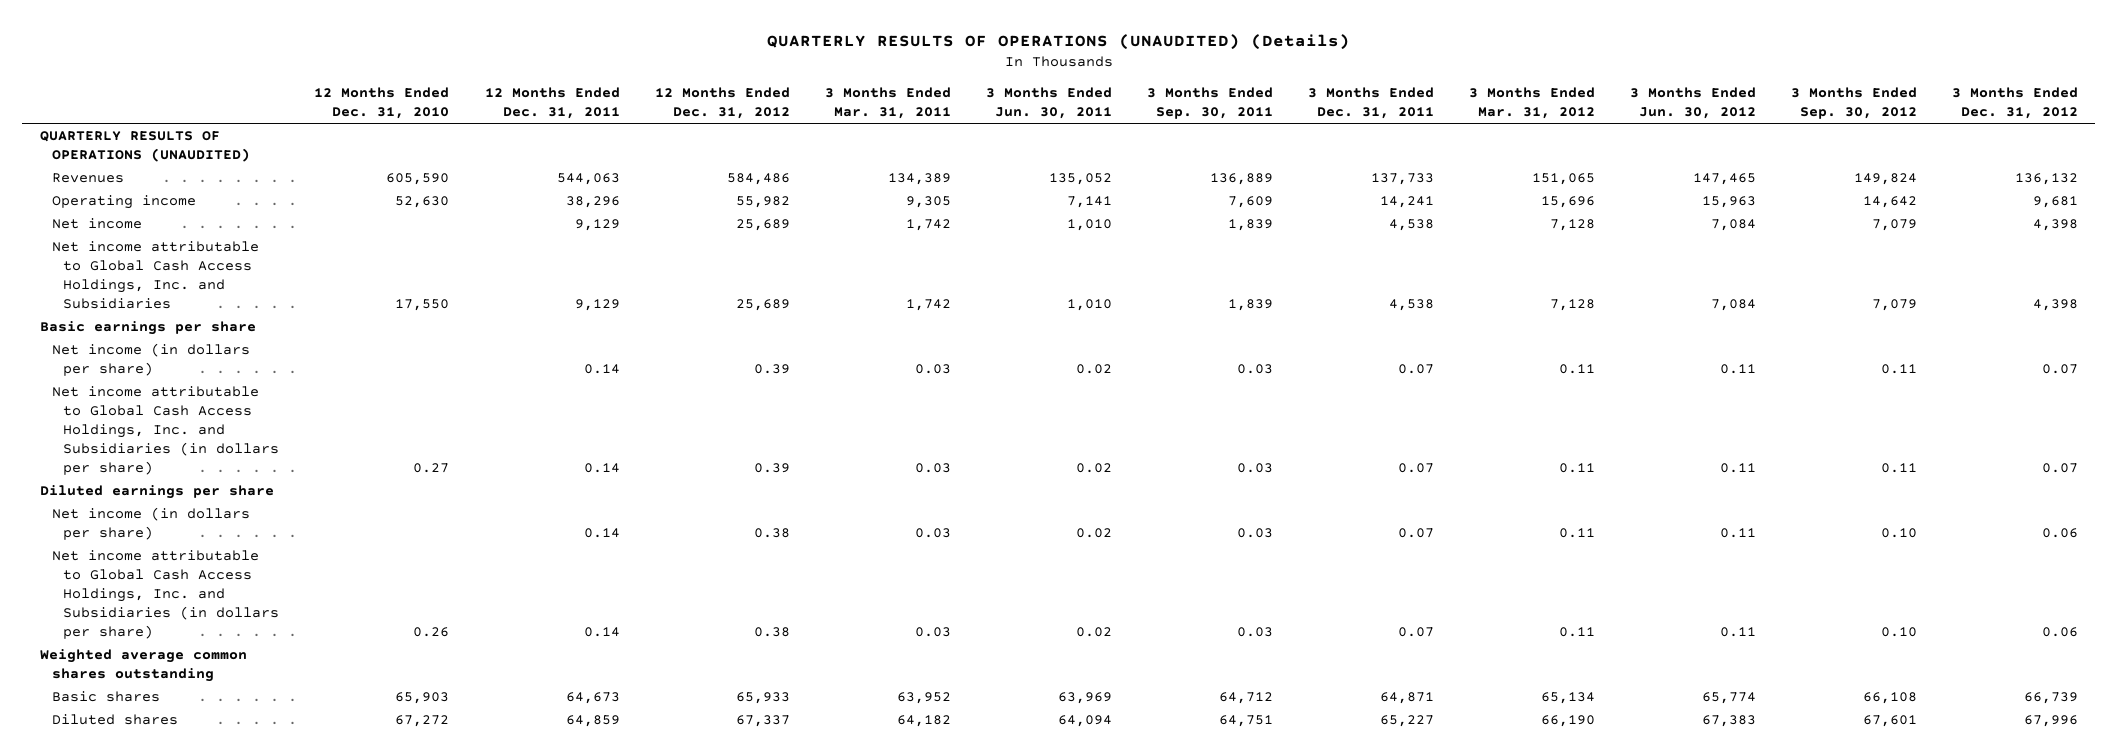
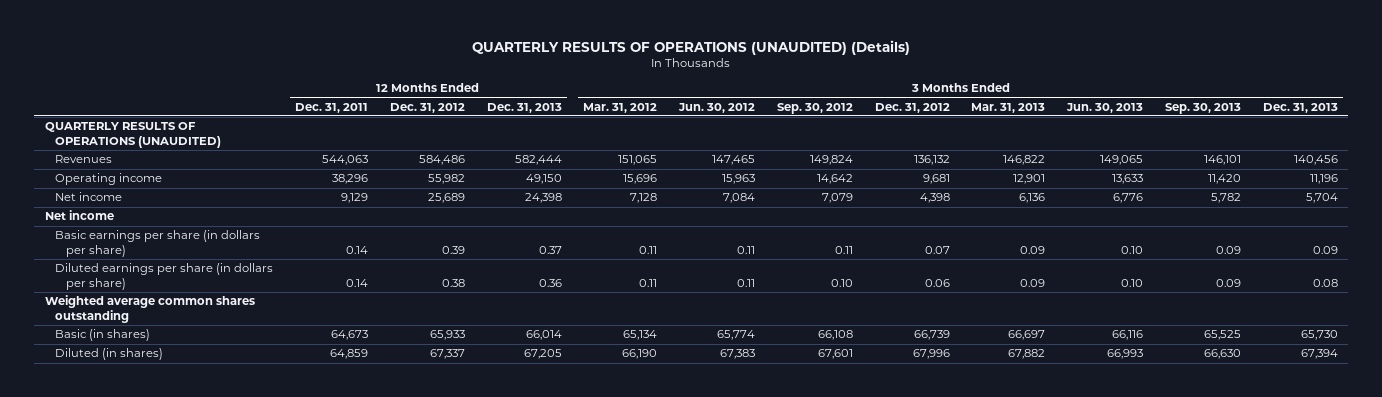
- | 12 Months Ended Dec. 31, 2010 | 12 Months Ended Dec. 31, 2011 | 12 Months Ended Dec. 31, 2012 | 3 Months Ended Mar. 31, 2011 | 3 Months Ended Jun. 30, 2011 | 3 Months Ended Sep. 30, 2011 | 3 Months Ended Dec. 31, 2011 | 3 Months Ended Mar. 31, 2012 | 3 Months Ended Jun. 30, 2012 | 3 Months Ended Sep. 30, 2012 | 3 Months Ended Dec. 31, 2012
+ | 12 Months Ended Dec. 31, 2011 | 12 Months Ended Dec. 31, 2012 | 12 Months Ended Dec. 31, 2013 | 3 Months Ended Mar. 31, 2012 | 3 Months Ended Jun. 30, 2012 | 3 Months Ended Sep. 30, 2012 | 3 Months Ended Dec. 31, 2012 | 3 Months Ended Mar. 31, 2013 | 3 Months Ended Jun. 30, 2013 | 3 Months Ended Sep. 30, 2013 | 3 Months Ended Dec. 31, 2013
- Net income attributable to Global Cash Access Holdings, Inc. and Subsidiaries | 17,550 | 9,129 | 25,689 | 1,742 | 1,010 | 1,839 | 4,538 | 7,128 | 7,084 | 7,079 | 4,398
- Basic earnings per share
- Net income (in dollars per share) | | 0.14 | 0.39 | 0.03 | 0.02 | 0.03 | 0.07 | 0.11 | 0.11 | 0.11 | 0.07
- Net income attributable to Global Cash Access Holdings, Inc. and Subsidiaries (in dollars per share) | 0.27 | 0.14 | 0.39 | 0.03 | 0.02 | 0.03 | 0.07 | 0.11 | 0.11 | 0.11 | 0.07
- Diluted earnings per share
- Net income (in dollars per share) | | 0.14 | 0.38 | 0.03 | 0.02 | 0.03 | 0.07 | 0.11 | 0.11 | 0.10 | 0.06
- Net income attributable to Global Cash Access Holdings, Inc. and Subsidiaries (in dollars per share) | 0.26 | 0.14 | 0.38 | 0.03 | 0.02 | 0.03 | 0.07 | 0.11 | 0.11 | 0.10 | 0.06
+ Net income
+ Basic earnings per share (in dollars per share) | 0.14 | 0.39 | 0.37 | 0.11 | 0.11 | 0.11 | 0.07 | 0.09 | 0.10 | 0.09 | 0.09
+ Diluted earnings per share (in dollars per share) | 0.14 | 0.38 | 0.36 | 0.11 | 0.11 | 0.10 | 0.06 | 0.09 | 0.10 | 0.09 | 0.08
- Basic shares | 65,903 | 64,673 | 65,933 | 63,952 | 63,969 | 64,712 | 64,871 | 65,134 | 65,774 | 66,108 | 66,739
- Diluted shares | 67,272 | 64,859 | 67,337 | 64,182 | 64,094 | 64,751 | 65,227 | 66,190 | 67,383 | 67,601 | 67,996
+ Basic (in shares) | 64,673 | 65,933 | 66,014 | 65,134 | 65,774 | 66,108 | 66,739 | 66,697 | 66,116 | 65,525 | 65,730
+ Diluted (in shares) | 64,859 | 67,337 | 67,205 | 66,190 | 67,383 | 67,601 | 67,996 | 67,882 | 66,993 | 66,630 | 67,394

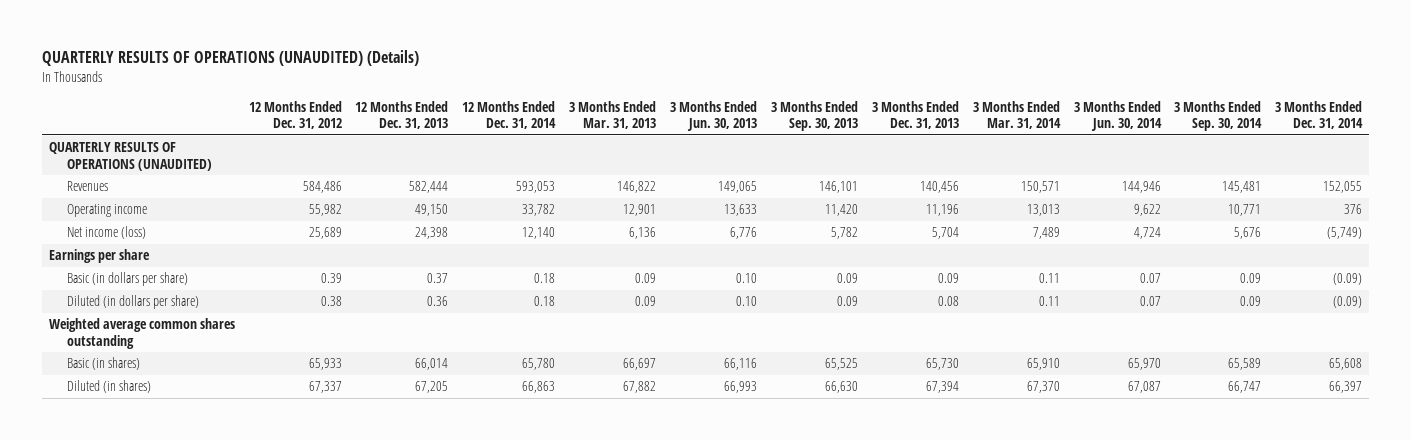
- | 12 Months Ended Dec. 31, 2011 | 12 Months Ended Dec. 31, 2012 | 12 Months Ended Dec. 31, 2013 | 3 Months Ended Mar. 31, 2012 | 3 Months Ended Jun. 30, 2012 | 3 Months Ended Sep. 30, 2012 | 3 Months Ended Dec. 31, 2012 | 3 Months Ended Mar. 31, 2013 | 3 Months Ended Jun. 30, 2013 | 3 Months Ended Sep. 30, 2013 | 3 Months Ended Dec. 31, 2013
+ | 12 Months Ended Dec. 31, 2012 | 12 Months Ended Dec. 31, 2013 | 12 Months Ended Dec. 31, 2014 | 3 Months Ended Mar. 31, 2013 | 3 Months Ended Jun. 30, 2013 | 3 Months Ended Sep. 30, 2013 | 3 Months Ended Dec. 31, 2013 | 3 Months Ended Mar. 31, 2014 | 3 Months Ended Jun. 30, 2014 | 3 Months Ended Sep. 30, 2014 | 3 Months Ended Dec. 31, 2014
- Net income | 9,129 | 25,689 | 24,398 | 7,128 | 7,084 | 7,079 | 4,398 | 6,136 | 6,776 | 5,782 | 5,704
- Net income
- Basic earnings per share (in dollars per share) | 0.14 | 0.39 | 0.37 | 0.11 | 0.11 | 0.11 | 0.07 | 0.09 | 0.10 | 0.09 | 0.09
- Diluted earnings per share (in dollars per share) | 0.14 | 0.38 | 0.36 | 0.11 | 0.11 | 0.10 | 0.06 | 0.09 | 0.10 | 0.09 | 0.08
+ Net income (loss) | 25,689 | 24,398 | 12,140 | 6,136 | 6,776 | 5,782 | 5,704 | 7,489 | 4,724 | 5,676 | (5,749)
+ Earnings per share
+ Basic (in dollars per share) | 0.39 | 0.37 | 0.18 | 0.09 | 0.10 | 0.09 | 0.09 | 0.11 | 0.07 | 0.09 | (0.09)
+ Diluted (in dollars per share) | 0.38 | 0.36 | 0.18 | 0.09 | 0.10 | 0.09 | 0.08 | 0.11 | 0.07 | 0.09 | (0.09)

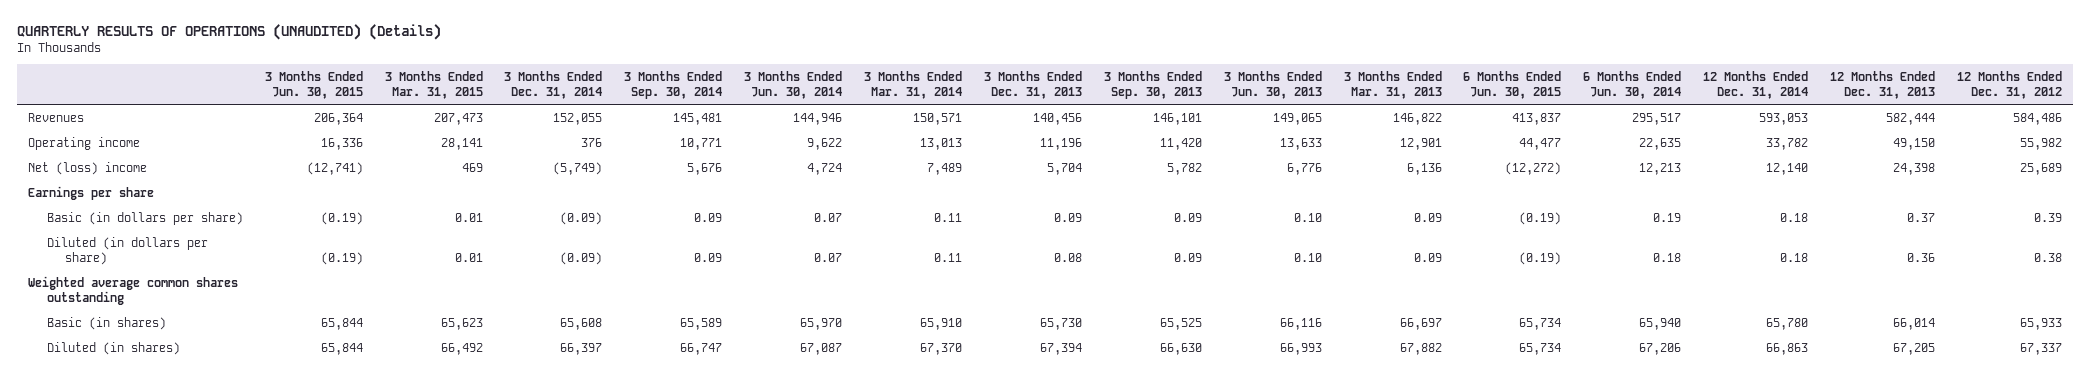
- | 12 Months Ended Dec. 31, 2012 | 12 Months Ended Dec. 31, 2013 | 12 Months Ended Dec. 31, 2014 | 3 Months Ended Mar. 31, 2013 | 3 Months Ended Jun. 30, 2013 | 3 Months Ended Sep. 30, 2013 | 3 Months Ended Dec. 31, 2013 | 3 Months Ended Mar. 31, 2014 | 3 Months Ended Jun. 30, 2014 | 3 Months Ended Sep. 30, 2014 | 3 Months Ended Dec. 31, 2014
+ | 3 Months Ended Jun. 30, 2015 | 3 Months Ended Mar. 31, 2015 | 3 Months Ended Dec. 31, 2014 | 3 Months Ended Sep. 30, 2014 | 3 Months Ended Jun. 30, 2014 | 3 Months Ended Mar. 31, 2014 | 3 Months Ended Dec. 31, 2013 | 3 Months Ended Sep. 30, 2013 | 3 Months Ended Jun. 30, 2013 | 3 Months Ended Mar. 31, 2013 | 6 Months Ended Jun. 30, 2015 | 6 Months Ended Jun. 30, 2014 | 12 Months Ended Dec. 31, 2014 | 12 Months Ended Dec. 31, 2013 | 12 Months Ended Dec. 31, 2012
- QUARTERLY RESULTS OF OPERATIONS (UNAUDITED)
- Net income (loss) | 25,689 | 24,398 | 12,140 | 6,136 | 6,776 | 5,782 | 5,704 | 7,489 | 4,724 | 5,676 | (5,749)
+ Net (loss) income | (12,741) | 469 | (5,749) | 5,676 | 4,724 | 7,489 | 5,704 | 5,782 | 6,776 | 6,136 | (12,272) | 12,213 | 12,140 | 24,398 | 25,689

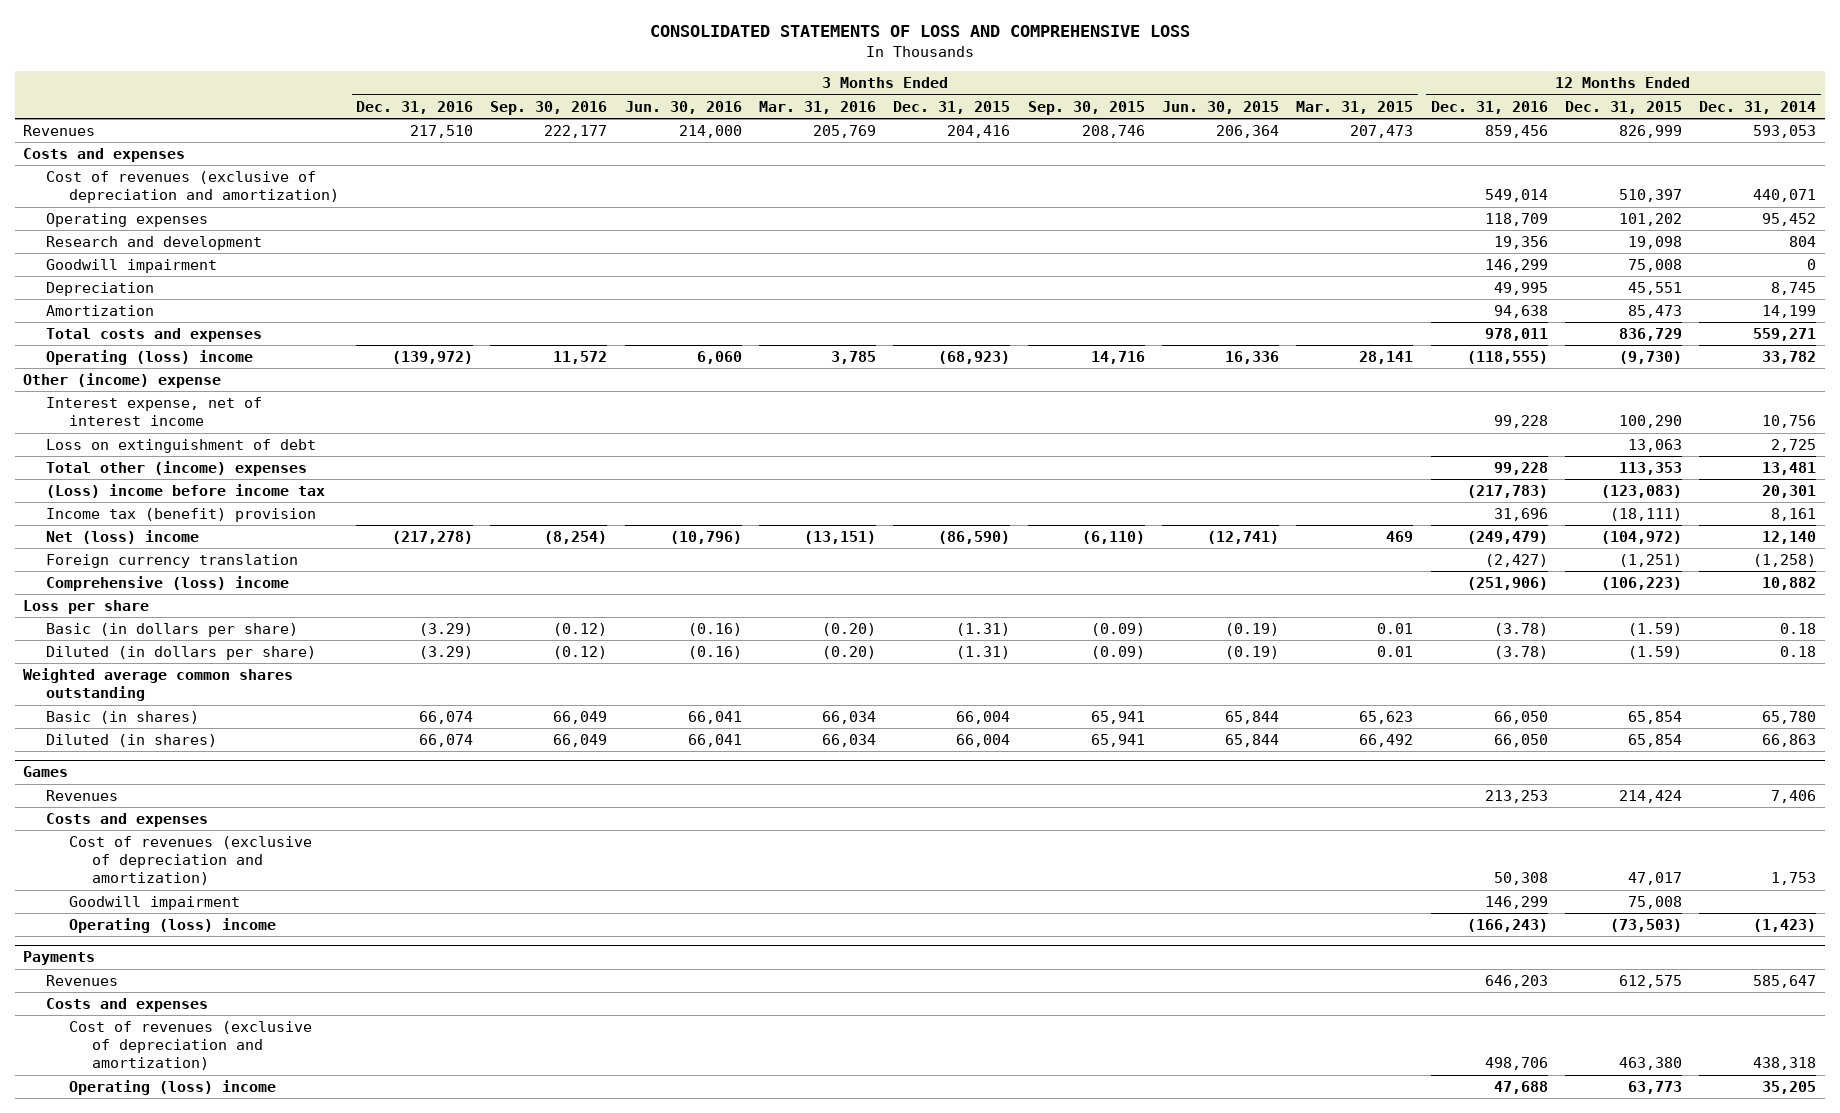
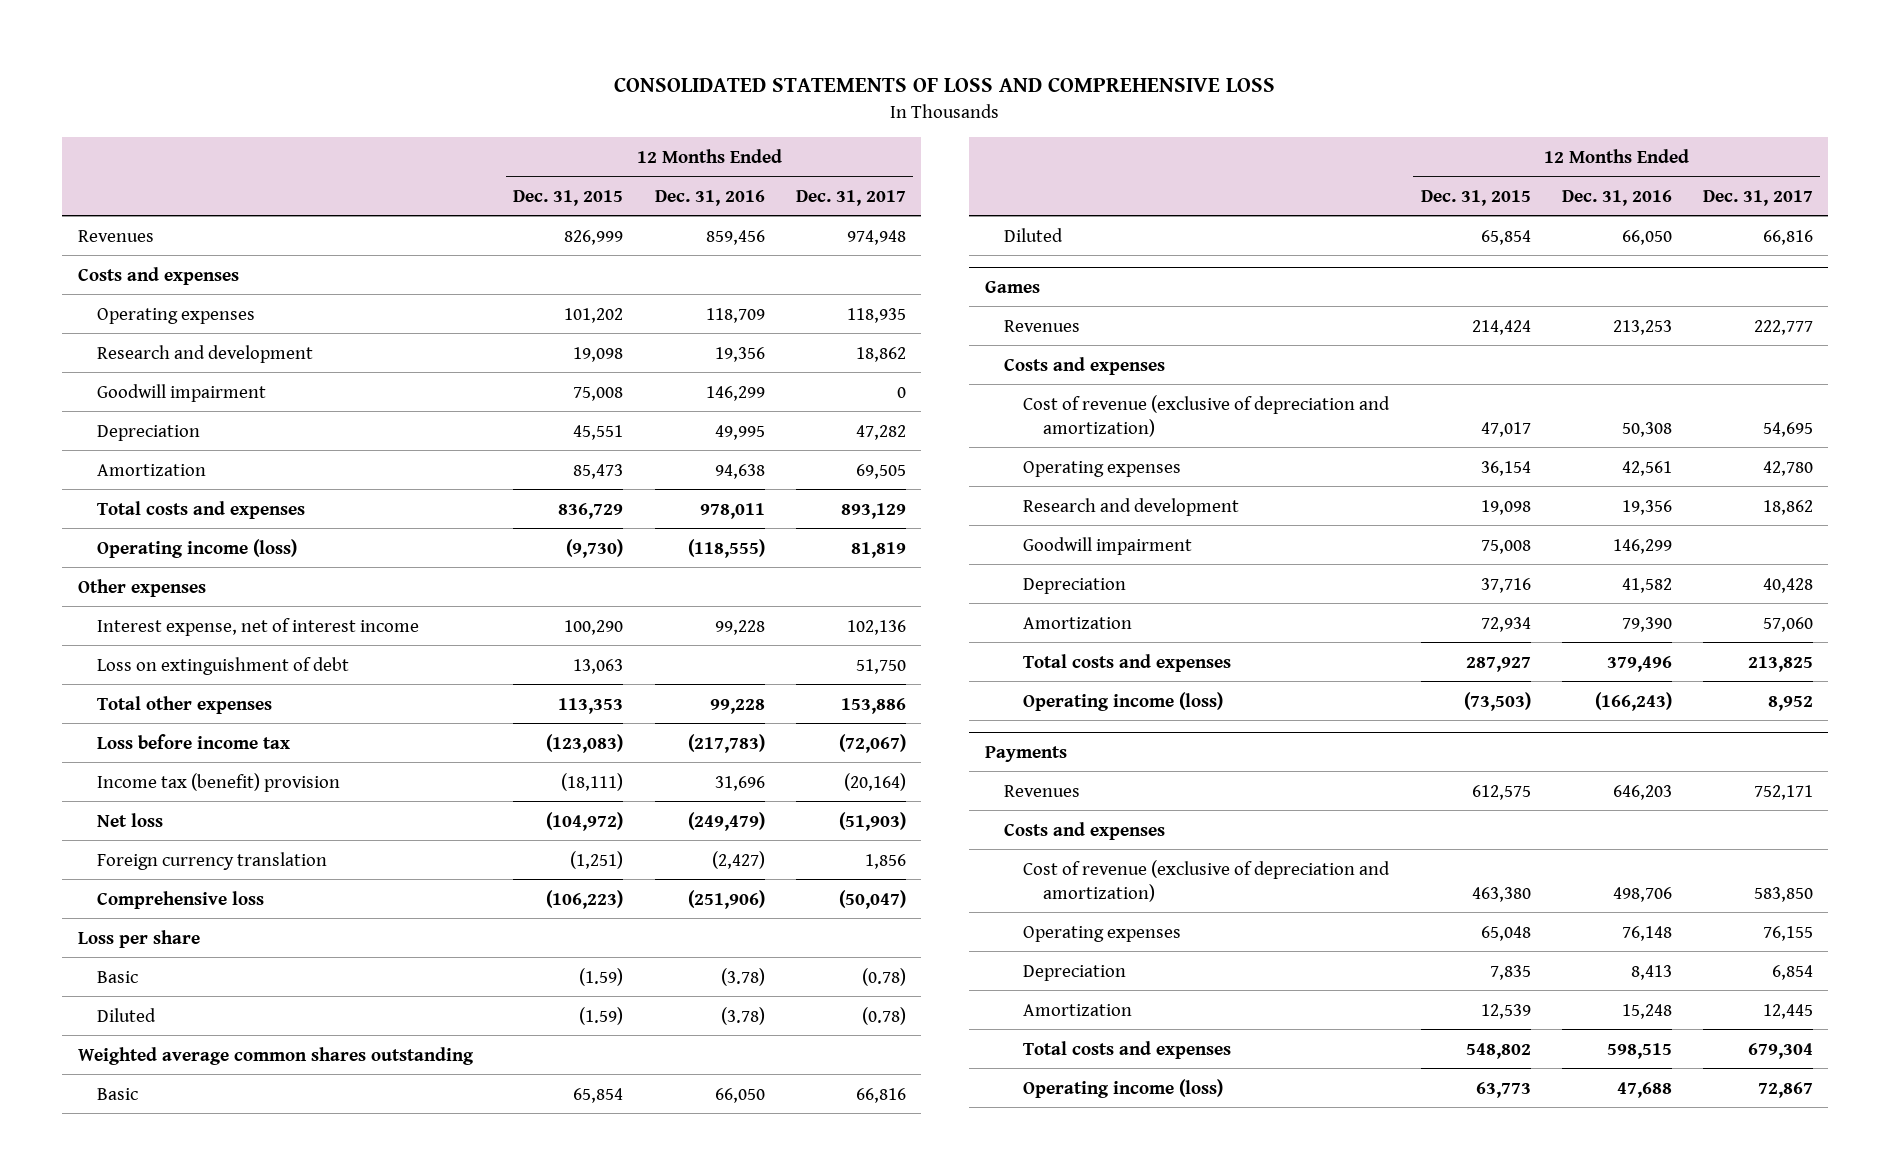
- | 3 Months Ended Dec. 31, 2016 | 3 Months Ended Sep. 30, 2016 | 3 Months Ended Jun. 30, 2016 | 3 Months Ended Mar. 31, 2016 | 3 Months Ended Dec. 31, 2015 | 3 Months Ended Sep. 30, 2015 | 3 Months Ended Jun. 30, 2015 | 3 Months Ended Mar. 31, 2015 | 12 Months Ended Dec. 31, 2016 | 12 Months Ended Dec. 31, 2015 | 12 Months Ended Dec. 31, 2014
+ | 12 Months Ended Dec. 31, 2015 | 12 Months Ended Dec. 31, 2016 | 12 Months Ended Dec. 31, 2017
- Cost of revenues (exclusive of depreciation and amortization) | | | | | | | | | 549,014 | 510,397 | 440,071
- Operating (loss) income | (139,972) | 11,572 | 6,060 | 3,785 | (68,923) | 14,716 | 16,336 | 28,141 | (118,555) | (9,730) | 33,782
- Other (income) expense
+ Operating income (loss) | (9,730) | (118,555) | 81,819
+ Other expenses
- Total other (income) expenses | | | | | | | | | 99,228 | 113,353 | 13,481
- (Loss) income before income tax | | | | | | | | | (217,783) | (123,083) | 20,301
+ Total other expenses | 113,353 | 99,228 | 153,886
+ Loss before income tax | (123,083) | (217,783) | (72,067)
- Net (loss) income | (217,278) | (8,254) | (10,796) | (13,151) | (86,590) | (6,110) | (12,741) | 469 | (249,479) | (104,972) | 12,140
+ Net loss | (104,972) | (249,479) | (51,903)
- Comprehensive (loss) income | | | | | | | | | (251,906) | (106,223) | 10,882
+ Comprehensive loss | (106,223) | (251,906) | (50,047)
- Basic (in dollars per share) | (3.29) | (0.12) | (0.16) | (0.20) | (1.31) | (0.09) | (0.19) | 0.01 | (3.78) | (1.59) | 0.18
- Diluted (in dollars per share) | (3.29) | (0.12) | (0.16) | (0.20) | (1.31) | (0.09) | (0.19) | 0.01 | (3.78) | (1.59) | 0.18
+ Basic | (1.59) | (3.78) | (0.78)
+ Diluted | (1.59) | (3.78) | (0.78)
- Basic (in shares) | 66,074 | 66,049 | 66,041 | 66,034 | 66,004 | 65,941 | 65,844 | 65,623 | 66,050 | 65,854 | 65,780
- Diluted (in shares) | 66,074 | 66,049 | 66,041 | 66,034 | 66,004 | 65,941 | 65,844 | 66,492 | 66,050 | 65,854 | 66,863
+ Basic | 65,854 | 66,050 | 66,816
+ Diluted | 65,854 | 66,050 | 66,816
@ Games
- Cost of revenues (exclusive of depreciation and amortization) | | | | | | | | | 50,308 | 47,017 | 1,753
+ Cost of revenue (exclusive of depreciation and amortization) | 47,017 | 50,308 | 54,695
+ Operating expenses | 36,154 | 42,561 | 42,780
+ Research and development | 19,098 | 19,356 | 18,862
- Operating (loss) income | | | | | | | | | (166,243) | (73,503) | (1,423)
+ Depreciation | 37,716 | 41,582 | 40,428
+ Amortization | 72,934 | 79,390 | 57,060
+ Total costs and expenses | 287,927 | 379,496 | 213,825
+ Operating income (loss) | (73,503) | (166,243) | 8,952
@ Payments
- Cost of revenues (exclusive of depreciation and amortization) | | | | | | | | | 498,706 | 463,380 | 438,318
- Operating (loss) income | | | | | | | | | 47,688 | 63,773 | 35,205
+ Cost of revenue (exclusive of depreciation and amortization) | 463,380 | 498,706 | 583,850
+ Operating expenses | 65,048 | 76,148 | 76,155
+ Depreciation | 7,835 | 8,413 | 6,854
+ Amortization | 12,539 | 15,248 | 12,445
+ Total costs and expenses | 548,802 | 598,515 | 679,304
+ Operating income (loss) | 63,773 | 47,688 | 72,867

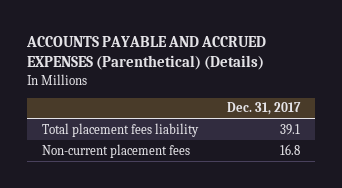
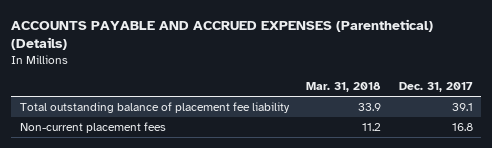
- | Dec. 31, 2017
+ | Mar. 31, 2018 | Dec. 31, 2017
- Total placement fees liability | 39.1
+ Total outstanding balance of placement fee liability | 33.9 | 39.1

